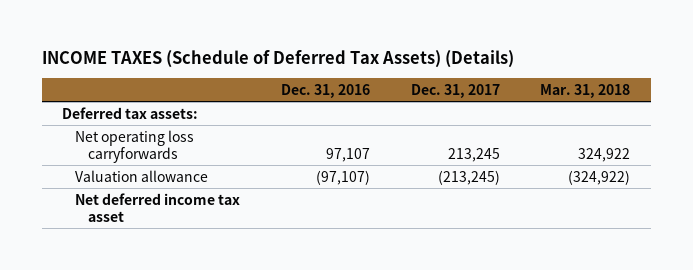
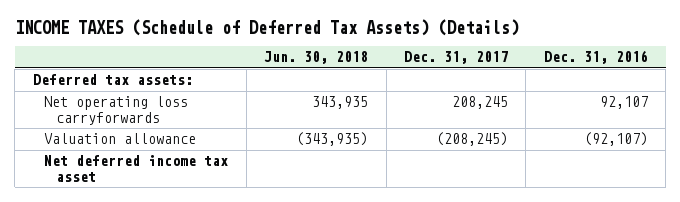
- | Dec. 31, 2016 | Dec. 31, 2017 | Mar. 31, 2018
+ | Jun. 30, 2018 | Dec. 31, 2017 | Dec. 31, 2016
- Net operating loss carryforwards | 97,107 | 213,245 | 324,922
- Valuation allowance | (97,107) | (213,245) | (324,922)
+ Net operating loss carryforwards | 343,935 | 208,245 | 92,107
+ Valuation allowance | (343,935) | (208,245) | (92,107)

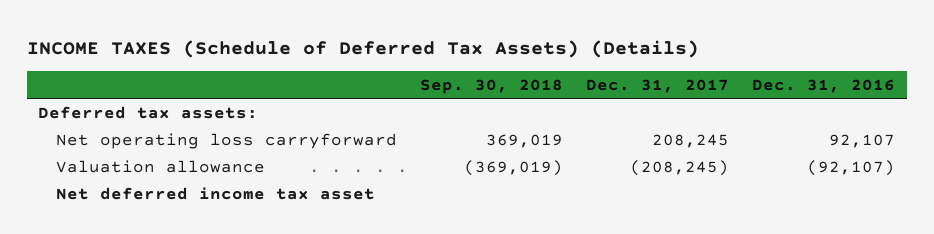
- | Jun. 30, 2018 | Dec. 31, 2017 | Dec. 31, 2016
+ | Sep. 30, 2018 | Dec. 31, 2017 | Dec. 31, 2016
- Net operating loss carryforwards | 343,935 | 208,245 | 92,107
+ Net operating loss carryforward | 369,019 | 208,245 | 92,107

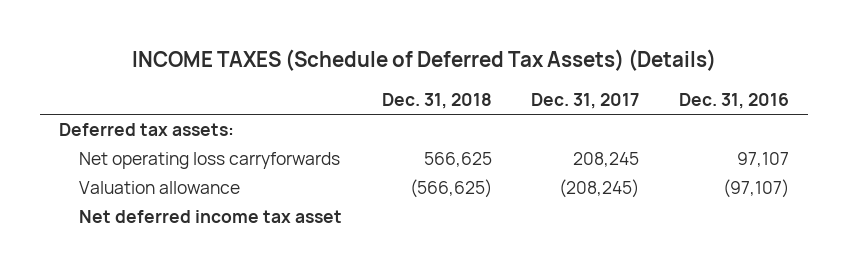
- | Sep. 30, 2018 | Dec. 31, 2017 | Dec. 31, 2016
+ | Dec. 31, 2018 | Dec. 31, 2017 | Dec. 31, 2016
- Net operating loss carryforward | 369,019 | 208,245 | 92,107
- Valuation allowance | (369,019) | (208,245) | (92,107)
+ Net operating loss carryforwards | 566,625 | 208,245 | 97,107
+ Valuation allowance | (566,625) | (208,245) | (97,107)

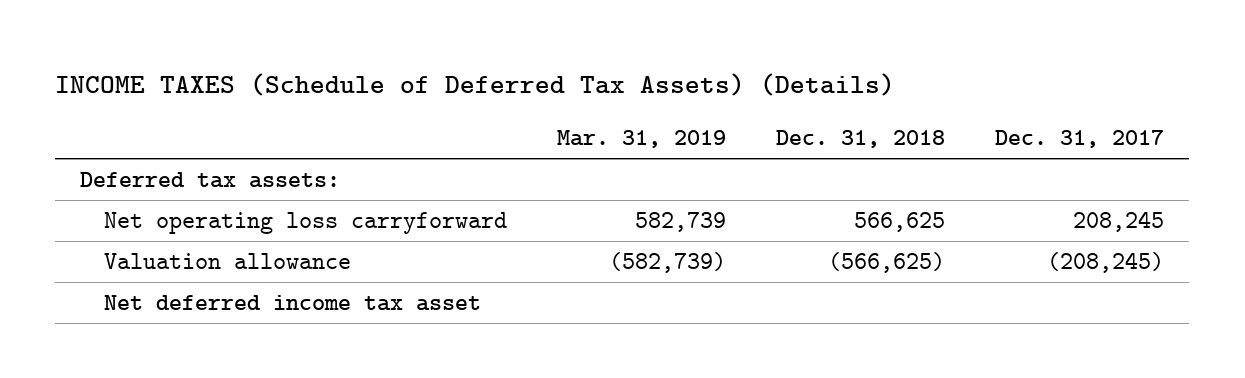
- | Dec. 31, 2018 | Dec. 31, 2017 | Dec. 31, 2016
+ | Mar. 31, 2019 | Dec. 31, 2018 | Dec. 31, 2017
- Net operating loss carryforwards | 566,625 | 208,245 | 97,107
+ Net operating loss carryforward | 582,739 | 566,625 | 208,245

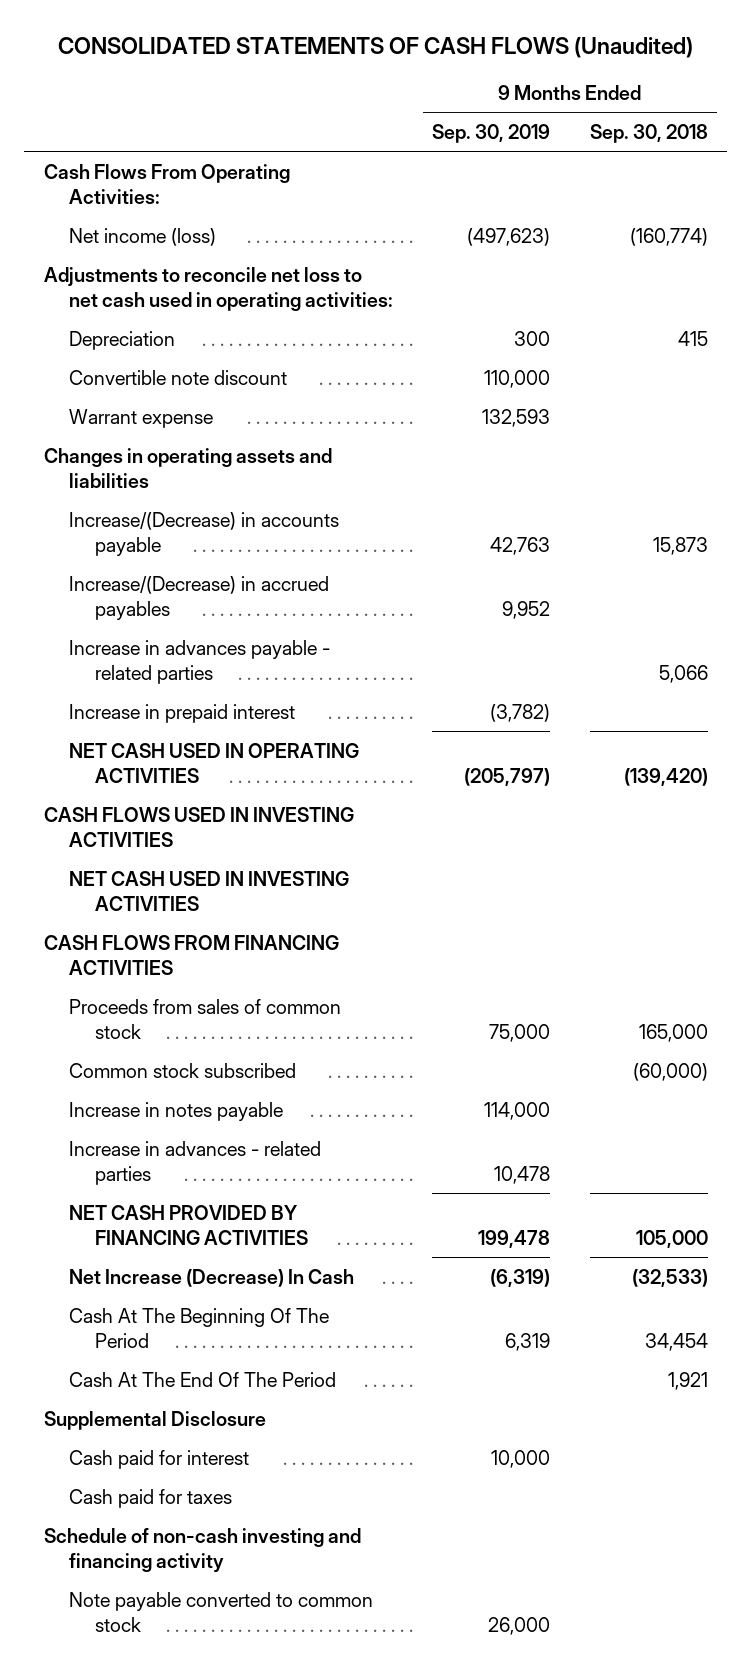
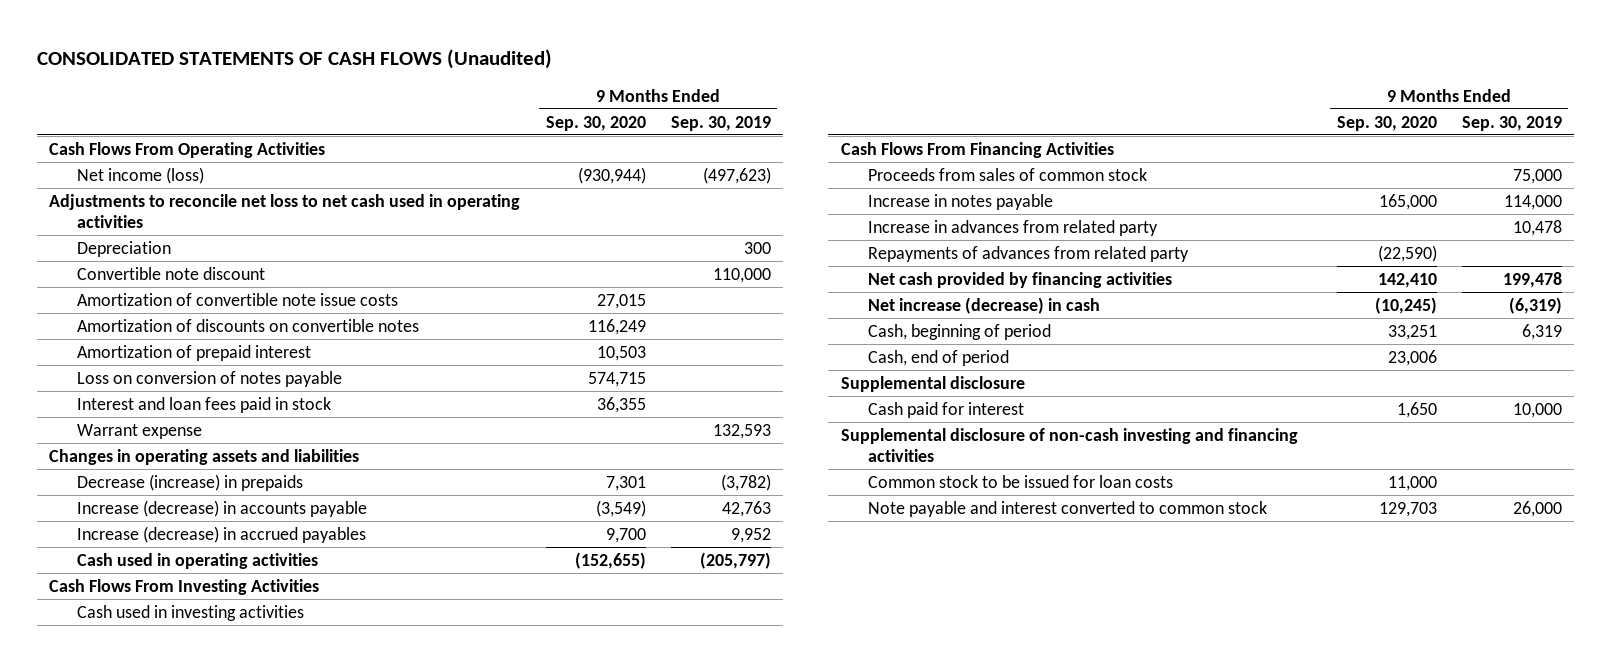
- | 9 Months Ended Sep. 30, 2019 | 9 Months Ended Sep. 30, 2018
+ | 9 Months Ended Sep. 30, 2020 | 9 Months Ended Sep. 30, 2019
- Cash Flows From Operating Activities:
+ Cash Flows From Operating Activities
- Adjustments to reconcile net loss to net cash used in operating activities:
+ Adjustments to reconcile net loss to net cash used in operating activities
+ Amortization of convertible note issue costs | 27,015 |
+ Amortization of discounts on convertible notes | 116,249 |
+ Amortization of prepaid interest | 10,503 |
+ Loss on conversion of notes payable | 574,715 |
+ Interest and loan fees paid in stock | 36,355 |
- Increase/(Decrease) in accounts payable | 42,763 | 15,873
- Increase/(Decrease) in accrued payables | 9,952 |
- Increase in advances payable - related parties | | 5,066
- Increase in prepaid interest | (3,782) |
- NET CASH USED IN OPERATING ACTIVITIES | (205,797) | (139,420)
- CASH FLOWS USED IN INVESTING ACTIVITIES
- NET CASH USED IN INVESTING ACTIVITIES
- CASH FLOWS FROM FINANCING ACTIVITIES
+ Decrease (increase) in prepaids | 7,301 | (3,782)
+ Increase (decrease) in accounts payable | (3,549) | 42,763
+ Increase (decrease) in accrued payables | 9,700 | 9,952
+ Cash used in operating activities | (152,655) | (205,797)
+ Cash Flows From Investing Activities
+ Cash used in investing activities
+ Cash Flows From Financing Activities
- Common stock subscribed | | (60,000)
- Increase in advances - related parties | 10,478 |
- NET CASH PROVIDED BY FINANCING ACTIVITIES | 199,478 | 105,000
- Net Increase (Decrease) In Cash | (6,319) | (32,533)
- Cash At The Beginning Of The Period | 6,319 | 34,454
- Cash At The End Of The Period | | 1,921
- Supplemental Disclosure
+ Increase in advances from related party | | 10,478
+ Repayments of advances from related party | (22,590) |
+ Net cash provided by financing activities | 142,410 | 199,478
+ Net increase (decrease) in cash | (10,245) | (6,319)
+ Cash, beginning of period | 33,251 | 6,319
+ Cash, end of period | 23,006 |
+ Supplemental disclosure
- Cash paid for taxes
- Schedule of non-cash investing and financing activity
- Note payable converted to common stock | 26,000 |
+ Supplemental disclosure of non-cash investing and financing activities
+ Common stock to be issued for loan costs | 11,000 |
+ Note payable and interest converted to common stock | 129,703 | 26,000

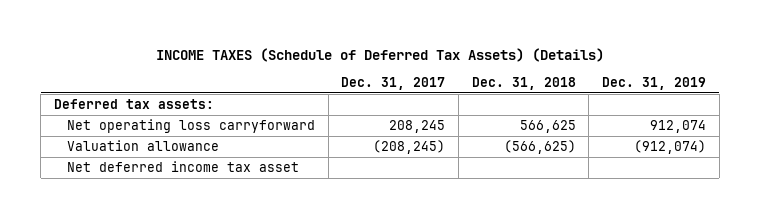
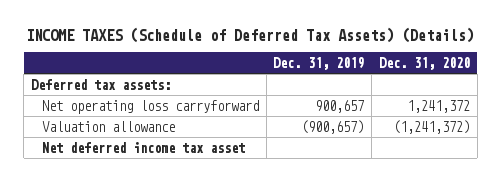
- | Dec. 31, 2017 | Dec. 31, 2018 | Dec. 31, 2019
+ | Dec. 31, 2019 | Dec. 31, 2020
- Net operating loss carryforward | 208,245 | 566,625 | 912,074
- Valuation allowance | (208,245) | (566,625) | (912,074)
+ Net operating loss carryforward | 900,657 | 1,241,372
+ Valuation allowance | (900,657) | (1,241,372)

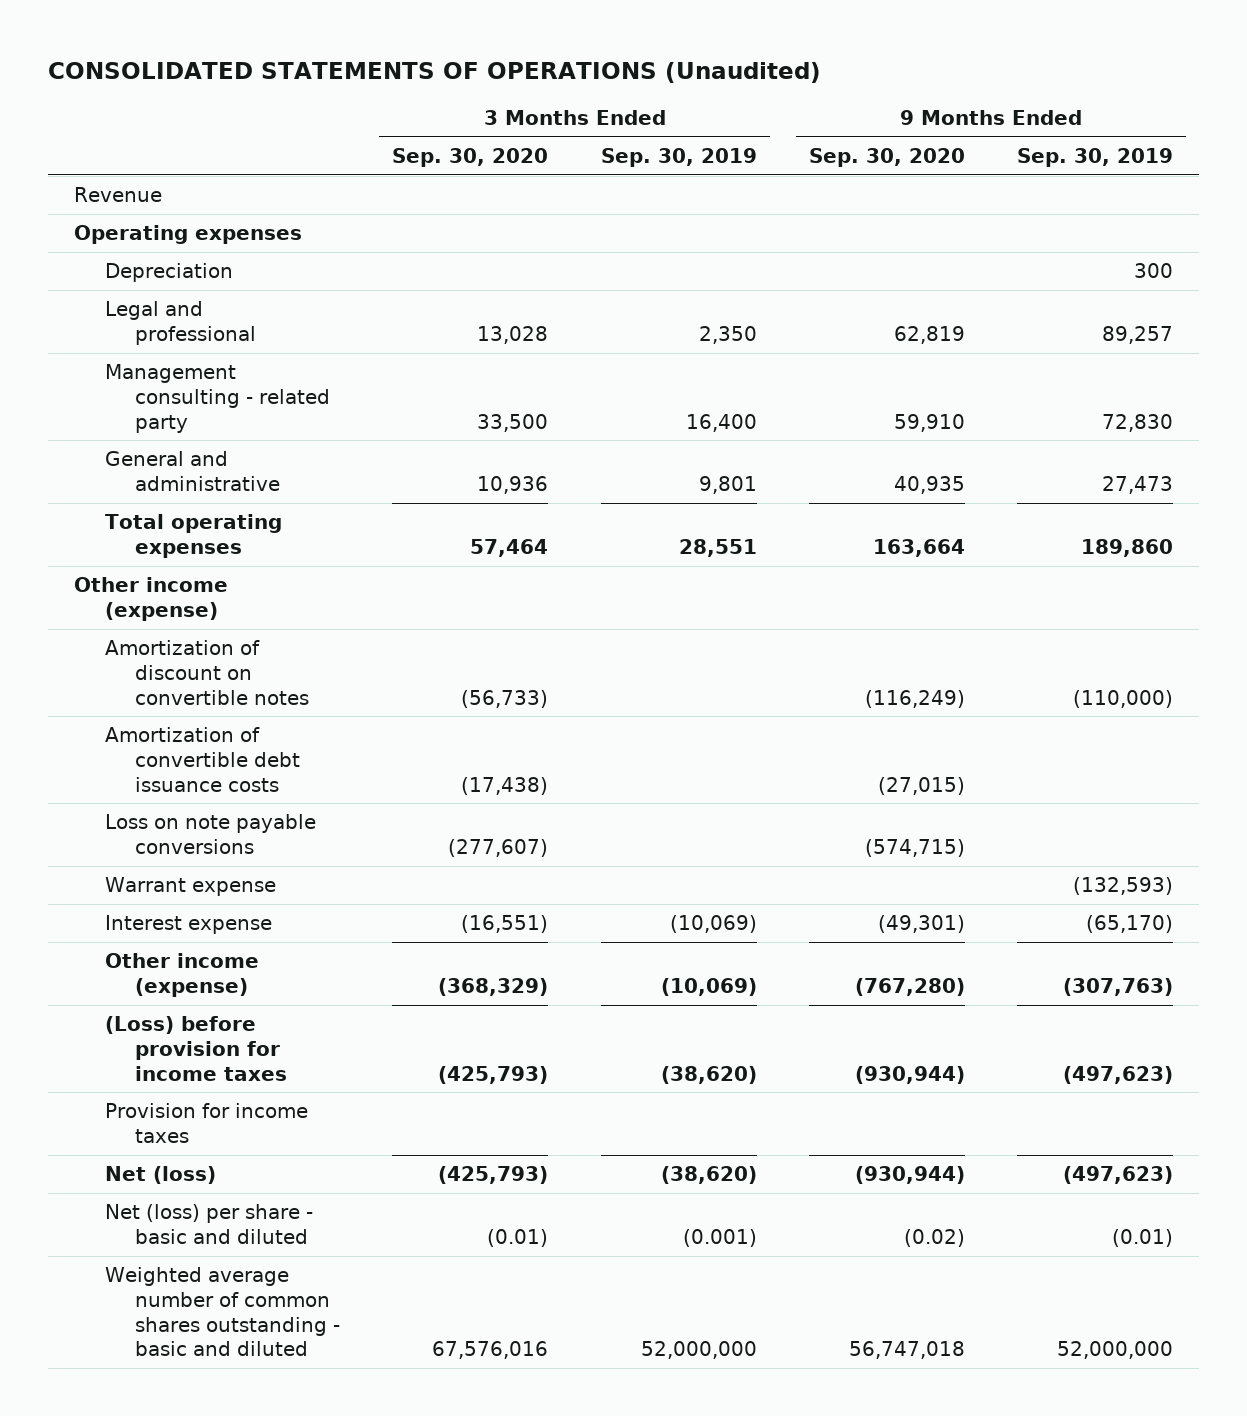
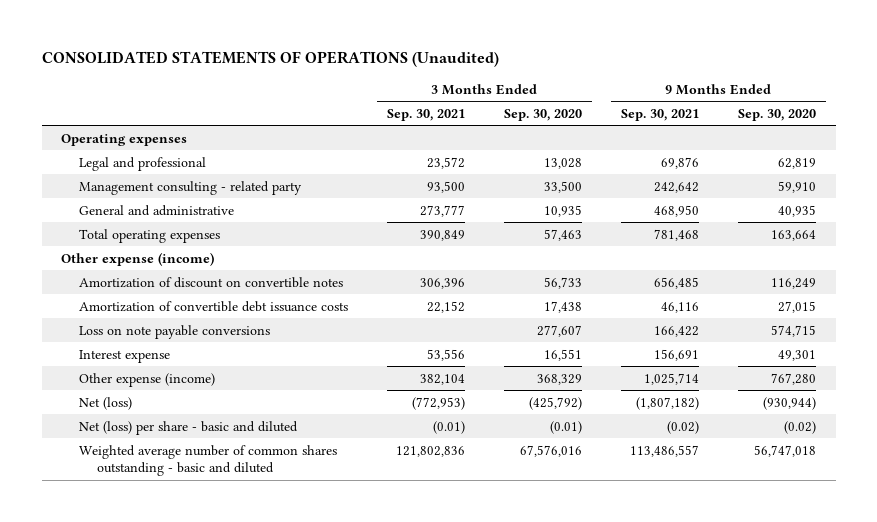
- | 3 Months Ended Sep. 30, 2020 | 3 Months Ended Sep. 30, 2019 | 9 Months Ended Sep. 30, 2020 | 9 Months Ended Sep. 30, 2019
+ | 3 Months Ended Sep. 30, 2021 | 3 Months Ended Sep. 30, 2020 | 9 Months Ended Sep. 30, 2021 | 9 Months Ended Sep. 30, 2020
- Revenue
- Depreciation | | | | 300
- General and administrative | 10,936 | 9,801 | 40,935 | 27,473
- Total operating expenses | 57,464 | 28,551 | 163,664 | 189,860
- Other income (expense)
- Amortization of discount on convertible notes | (56,733) | | (116,249) | (110,000)
- Amortization of convertible debt issuance costs | (17,438) | | (27,015) |
- Loss on note payable conversions | (277,607) | | (574,715) |
- Warrant expense | | | | (132,593)
- Interest expense | (16,551) | (10,069) | (49,301) | (65,170)
- Other income (expense) | (368,329) | (10,069) | (767,280) | (307,763)
- (Loss) before provision for income taxes | (425,793) | (38,620) | (930,944) | (497,623)
- Provision for income taxes
- Net (loss) | (425,793) | (38,620) | (930,944) | (497,623)
+ General and administrative | 273,777 | 10,935 | 468,950 | 40,935
+ Total operating expenses | 390,849 | 57,463 | 781,468 | 163,664
+ Other expense (income)
+ Amortization of discount on convertible notes | 306,396 | 56,733 | 656,485 | 116,249
+ Amortization of convertible debt issuance costs | 22,152 | 17,438 | 46,116 | 27,015
+ Loss on note payable conversions | | 277,607 | 166,422 | 574,715
+ Interest expense | 53,556 | 16,551 | 156,691 | 49,301
+ Other expense (income) | 382,104 | 368,329 | 1,025,714 | 767,280
+ Net (loss) | (772,953) | (425,792) | (1,807,182) | (930,944)

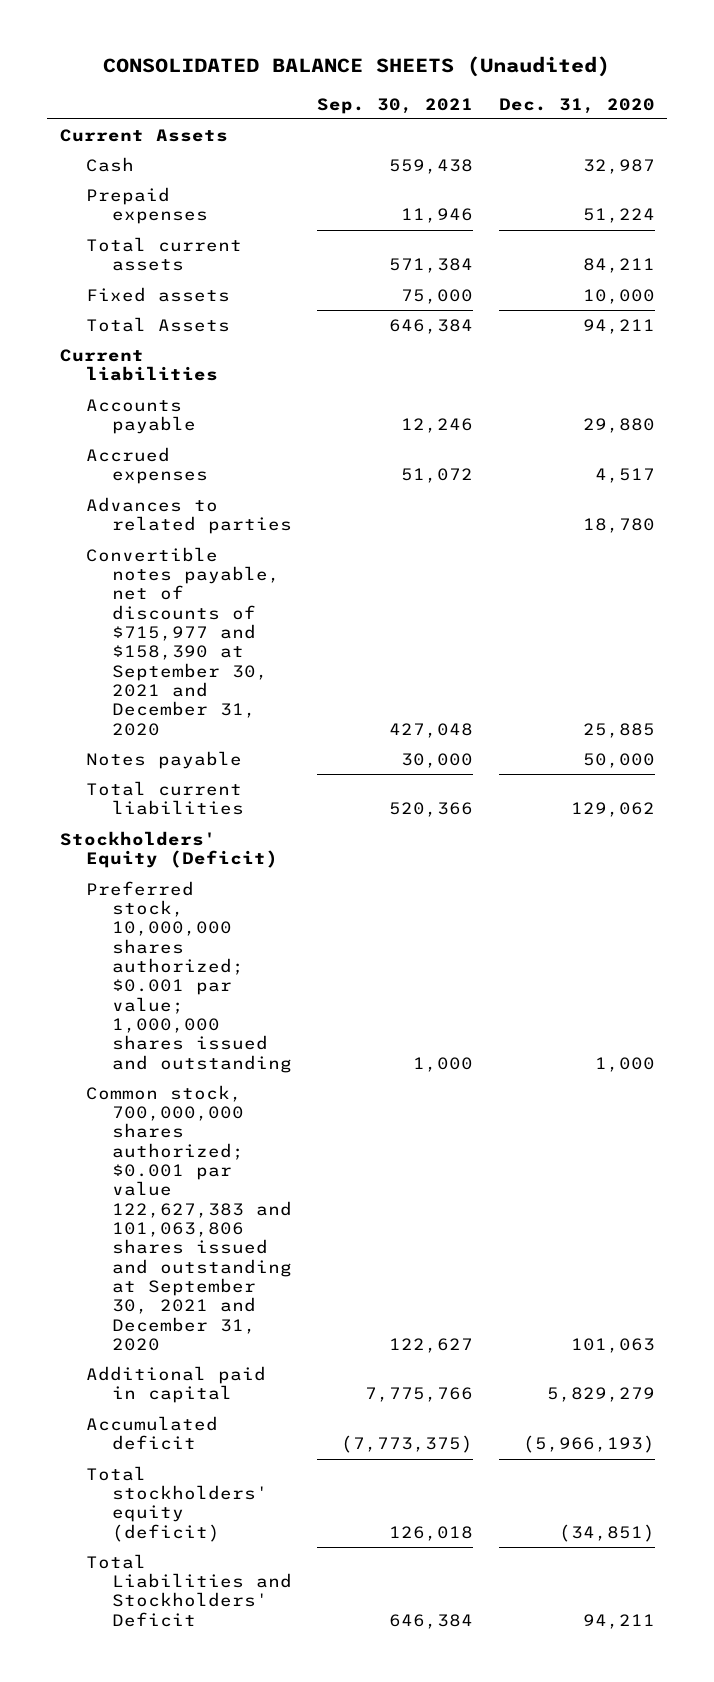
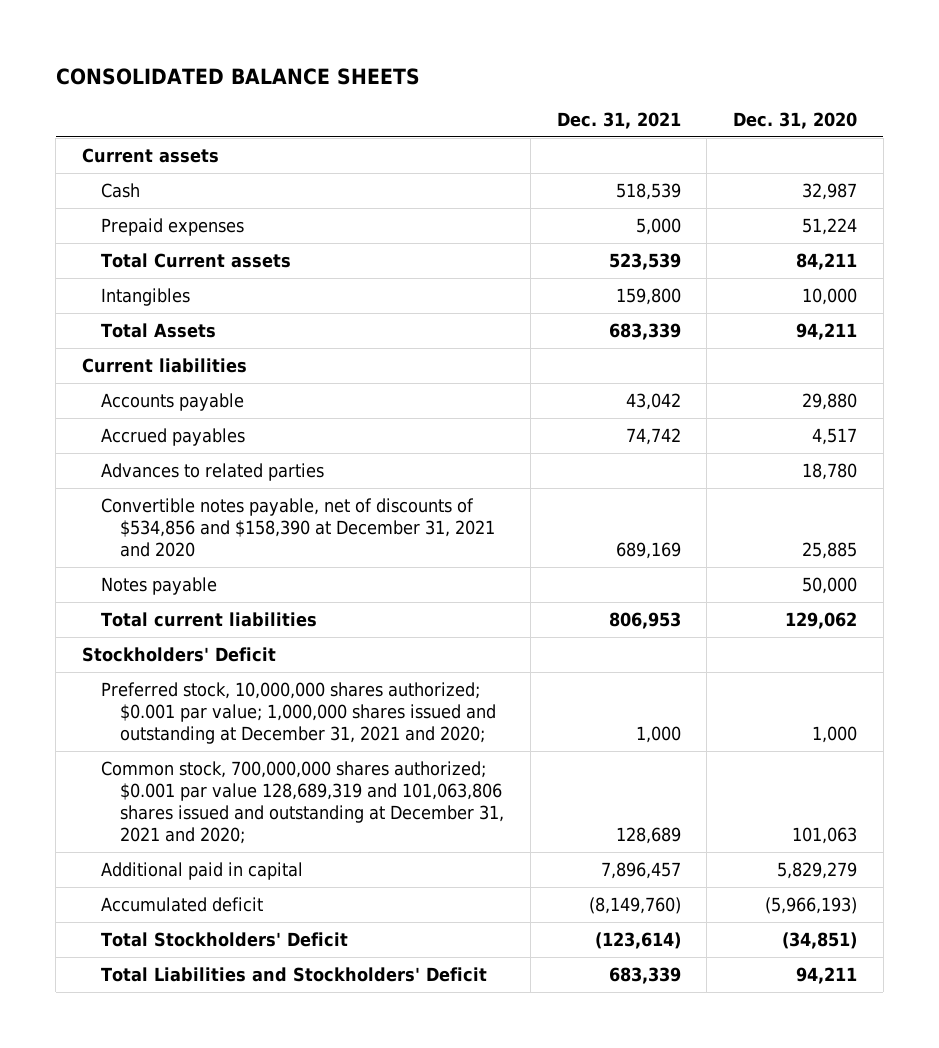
- CONSOLIDATED BALANCE SHEETS (Unaudited)
+ CONSOLIDATED BALANCE SHEETS
- | Sep. 30, 2021 | Dec. 31, 2020
+ | Dec. 31, 2021 | Dec. 31, 2020
- Current Assets
+ Current assets
- Total current assets | 571,384 | 84,211
- Fixed assets | 75,000 | 10,000
+ Total Current assets | 523,539 | 84,211
+ Intangibles | 159,800 | 10,000
- Accrued expenses | 51,072 | 4,517
+ Accrued payables | 74,742 | 4,517
- Convertible notes payable, net of discounts of $715,977 and $158,390 at September 30, 2021 and December 31, 2020 | 427,048 | 25,885
+ Convertible notes payable, net of discounts of $534,856 and $158,390 at December 31, 2021 and 2020 | 689,169 | 25,885
- Stockholders' Equity (Deficit)
- Preferred stock, 10,000,000 shares authorized; $0.001 par value; 1,000,000 shares issued and outstanding | 1,000 | 1,000
- Common stock, 700,000,000 shares authorized; $0.001 par value 122,627,383 and 101,063,806 shares issued and outstanding at September 30, 2021 and December 31, 2020 | 122,627 | 101,063
+ Stockholders' Deficit
+ Preferred stock, 10,000,000 shares authorized; $0.001 par value; 1,000,000 shares issued and outstanding at December 31, 2021 and 2020; | 1,000 | 1,000
+ Common stock, 700,000,000 shares authorized; $0.001 par value 128,689,319 and 101,063,806 shares issued and outstanding at December 31, 2021 and 2020; | 128,689 | 101,063
- Total stockholders' equity (deficit) | 126,018 | (34,851)
+ Total Stockholders' Deficit | (123,614) | (34,851)

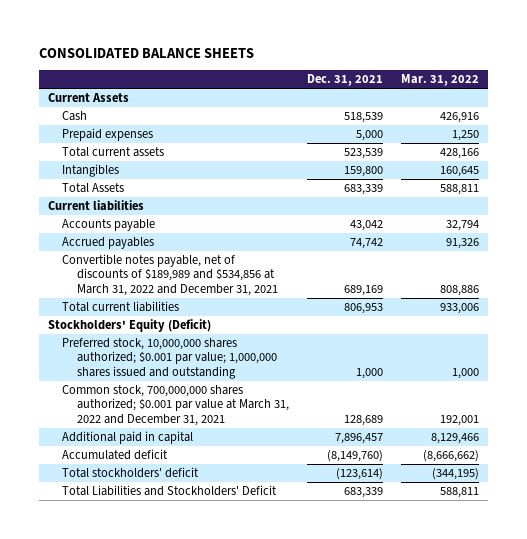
- | Dec. 31, 2021 | Dec. 31, 2020
+ | Dec. 31, 2021 | Mar. 31, 2022
- Current assets
+ Current Assets
- Total Current assets | 523,539 | 84,211
+ Total current assets | 523,539 | 428,166
- Advances to related parties | | 18,780
- Convertible notes payable, net of discounts of $534,856 and $158,390 at December 31, 2021 and 2020 | 689,169 | 25,885
- Notes payable | | 50,000
+ Convertible notes payable, net of discounts of $189,989 and $534,856 at March 31, 2022 and December 31, 2021 | 689,169 | 808,886
- Stockholders' Deficit
- Preferred stock, 10,000,000 shares authorized; $0.001 par value; 1,000,000 shares issued and outstanding at December 31, 2021 and 2020; | 1,000 | 1,000
- Common stock, 700,000,000 shares authorized; $0.001 par value 128,689,319 and 101,063,806 shares issued and outstanding at December 31, 2021 and 2020; | 128,689 | 101,063
+ Stockholders' Equity (Deficit)
+ Preferred stock, 10,000,000 shares authorized; $0.001 par value; 1,000,000 shares issued and outstanding | 1,000 | 1,000
+ Common stock, 700,000,000 shares authorized; $0.001 par value at March 31, 2022 and December 31, 2021 | 128,689 | 192,001
- Total Stockholders' Deficit | (123,614) | (34,851)
+ Total stockholders' deficit | (123,614) | (344,195)

